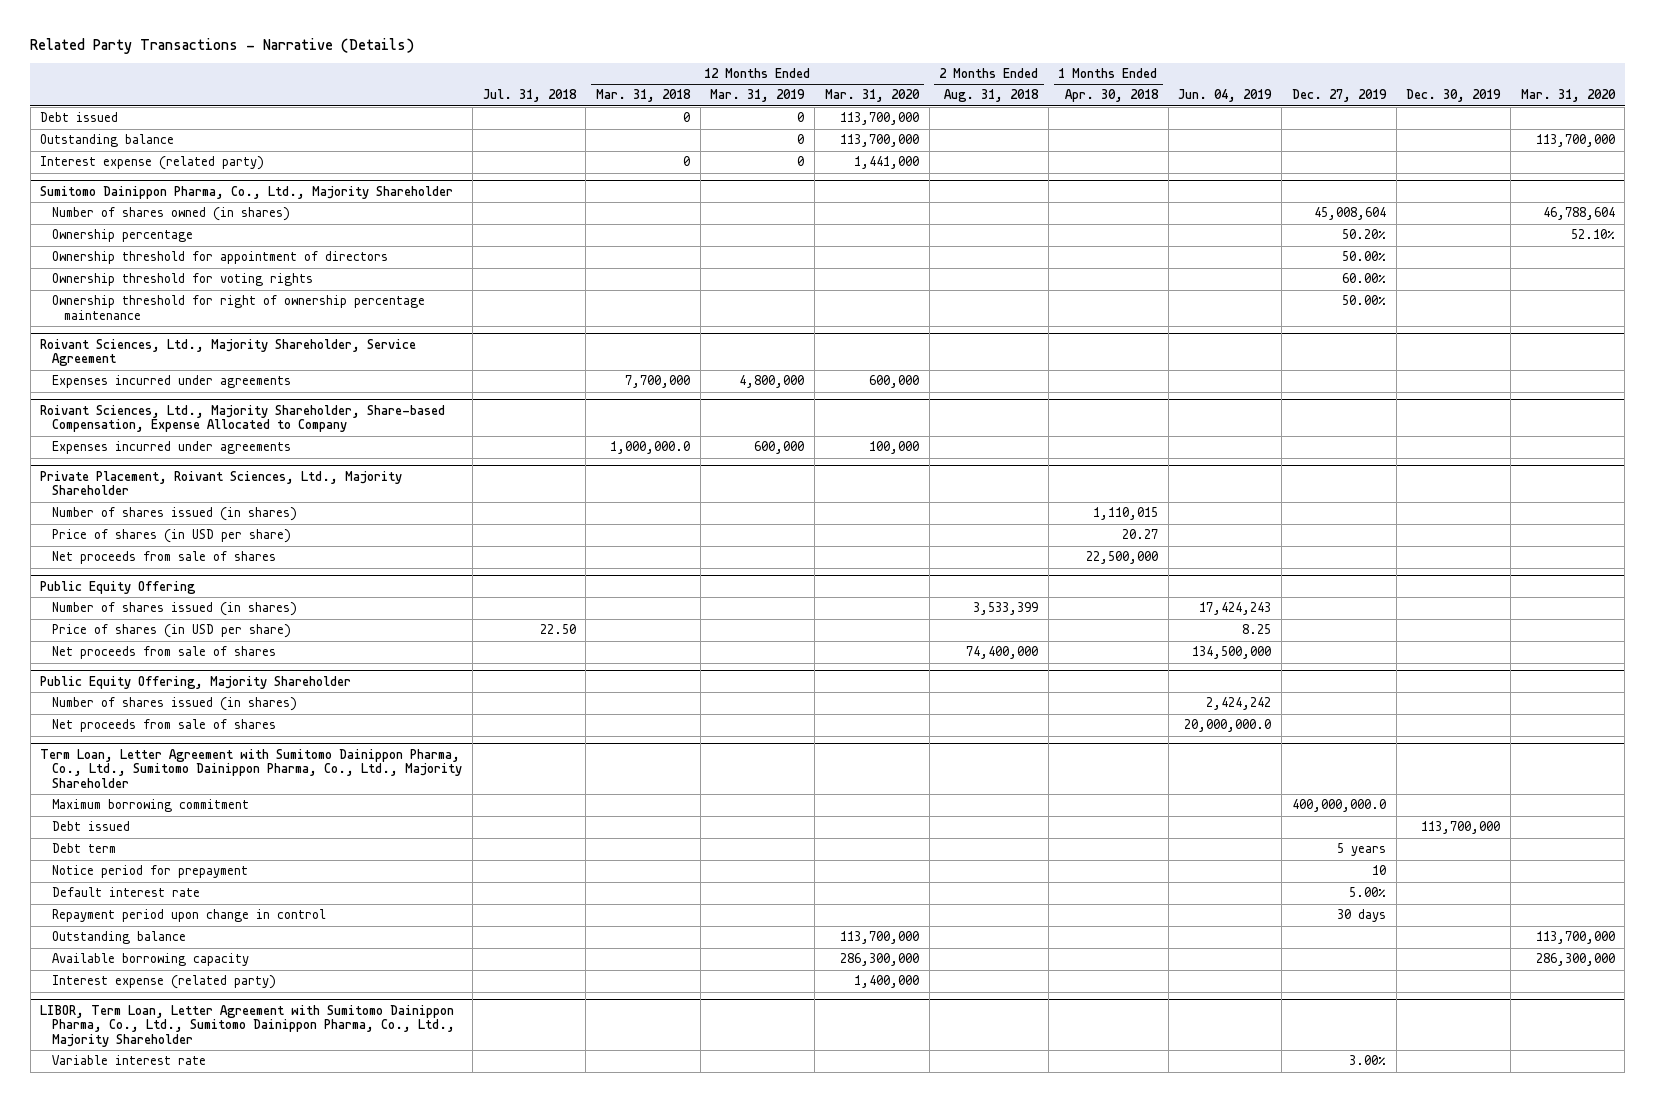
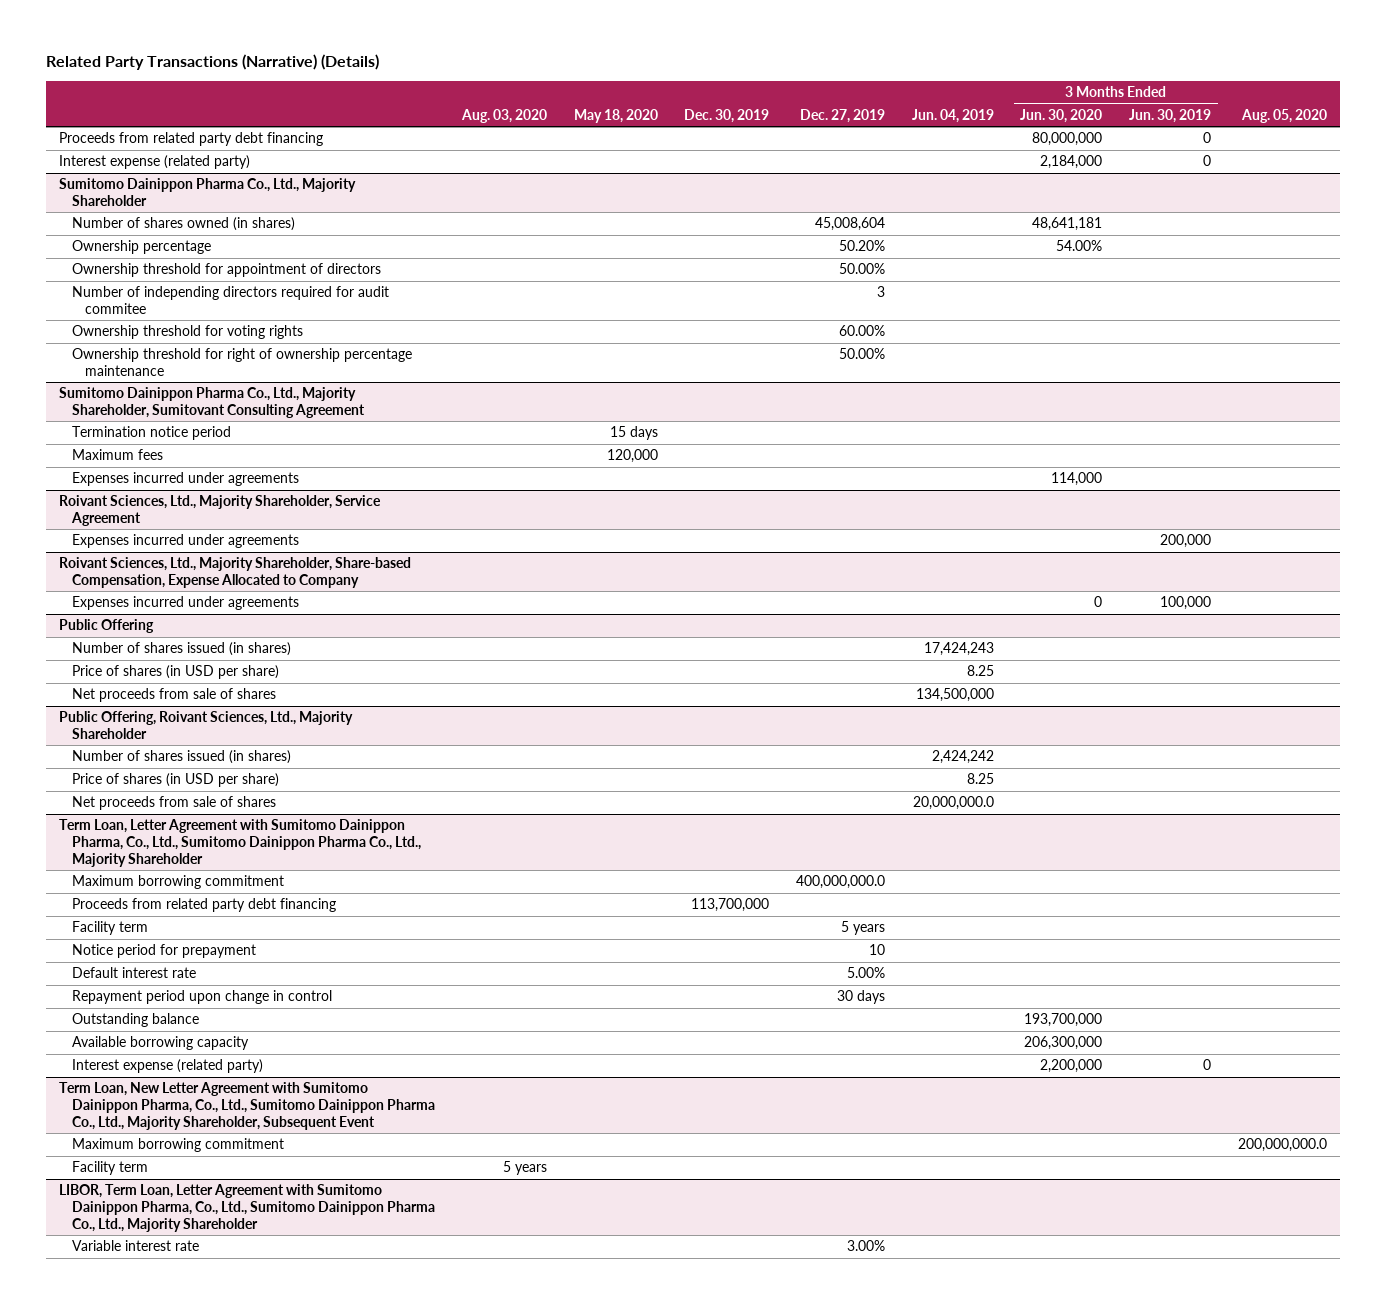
- Related Party Transactions - Narrative (Details)
+ Related Party Transactions (Narrative) (Details)
- | Jul. 31, 2018 | 12 Months Ended Mar. 31, 2018 | 12 Months Ended Mar. 31, 2019 | 12 Months Ended Mar. 31, 2020 | 2 Months Ended Aug. 31, 2018 | 1 Months Ended Apr. 30, 2018 | Jun. 04, 2019 | Dec. 27, 2019 | Dec. 30, 2019 | Mar. 31, 2020
+ | Aug. 03, 2020 | May 18, 2020 | Dec. 30, 2019 | Dec. 27, 2019 | Jun. 04, 2019 | 3 Months Ended Jun. 30, 2020 | 3 Months Ended Jun. 30, 2019 | Aug. 05, 2020
- Debt issued | | 0 | 0 | 113,700,000 | | | | | |
- Outstanding balance | | | 0 | 113,700,000 | | | | | | 113,700,000
+ Proceeds from related party debt financing | | | | | | 80,000,000 | 0 |
- Sumitomo Dainippon Pharma, Co., Ltd., Majority Shareholder
+ Sumitomo Dainippon Pharma Co., Ltd., Majority Shareholder
+ Number of independing directors required for audit commitee | | | | 3 | | | |
+ Sumitomo Dainippon Pharma Co., Ltd., Majority Shareholder, Sumitovant Consulting Agreement
+ Termination notice period | | 15 days | | | | | |
+ Maximum fees | | 120,000 | | | | | |
+ Expenses incurred under agreements | | | | | | 114,000 | |
- Private Placement, Roivant Sciences, Ltd., Majority Shareholder
- Number of shares issued (in shares) | | | | | | 1,110,015 | | | |
- Price of shares (in USD per share) | | | | | | 20.27 | | | |
- Net proceeds from sale of shares | | | | | | 22,500,000 | | | |
- Public Equity Offering
+ Public Offering
- Public Equity Offering, Majority Shareholder
+ Public Offering, Roivant Sciences, Ltd., Majority Shareholder
+ Price of shares (in USD per share) | | | | | 8.25 | | |
- Term Loan, Letter Agreement with Sumitomo Dainippon Pharma, Co., Ltd., Sumitomo Dainippon Pharma, Co., Ltd., Majority Shareholder
+ Term Loan, Letter Agreement with Sumitomo Dainippon Pharma, Co., Ltd., Sumitomo Dainippon Pharma Co., Ltd., Majority Shareholder
- Debt issued | | | | | | | | | 113,700,000 |
- Debt term | | | | | | | | 5 years | |
+ Proceeds from related party debt financing | | | 113,700,000 | | | | |
+ Facility term | | | | 5 years | | | |
- LIBOR, Term Loan, Letter Agreement with Sumitomo Dainippon Pharma, Co., Ltd., Sumitomo Dainippon Pharma, Co., Ltd., Majority Shareholder
+ Term Loan, New Letter Agreement with Sumitomo Dainippon Pharma, Co., Ltd., Sumitomo Dainippon Pharma Co., Ltd., Majority Shareholder, Subsequent Event
+ Maximum borrowing commitment | | | | | | | | 200,000,000.0
+ Facility term | 5 years | | | | | | |
+ LIBOR, Term Loan, Letter Agreement with Sumitomo Dainippon Pharma, Co., Ltd., Sumitomo Dainippon Pharma Co., Ltd., Majority Shareholder

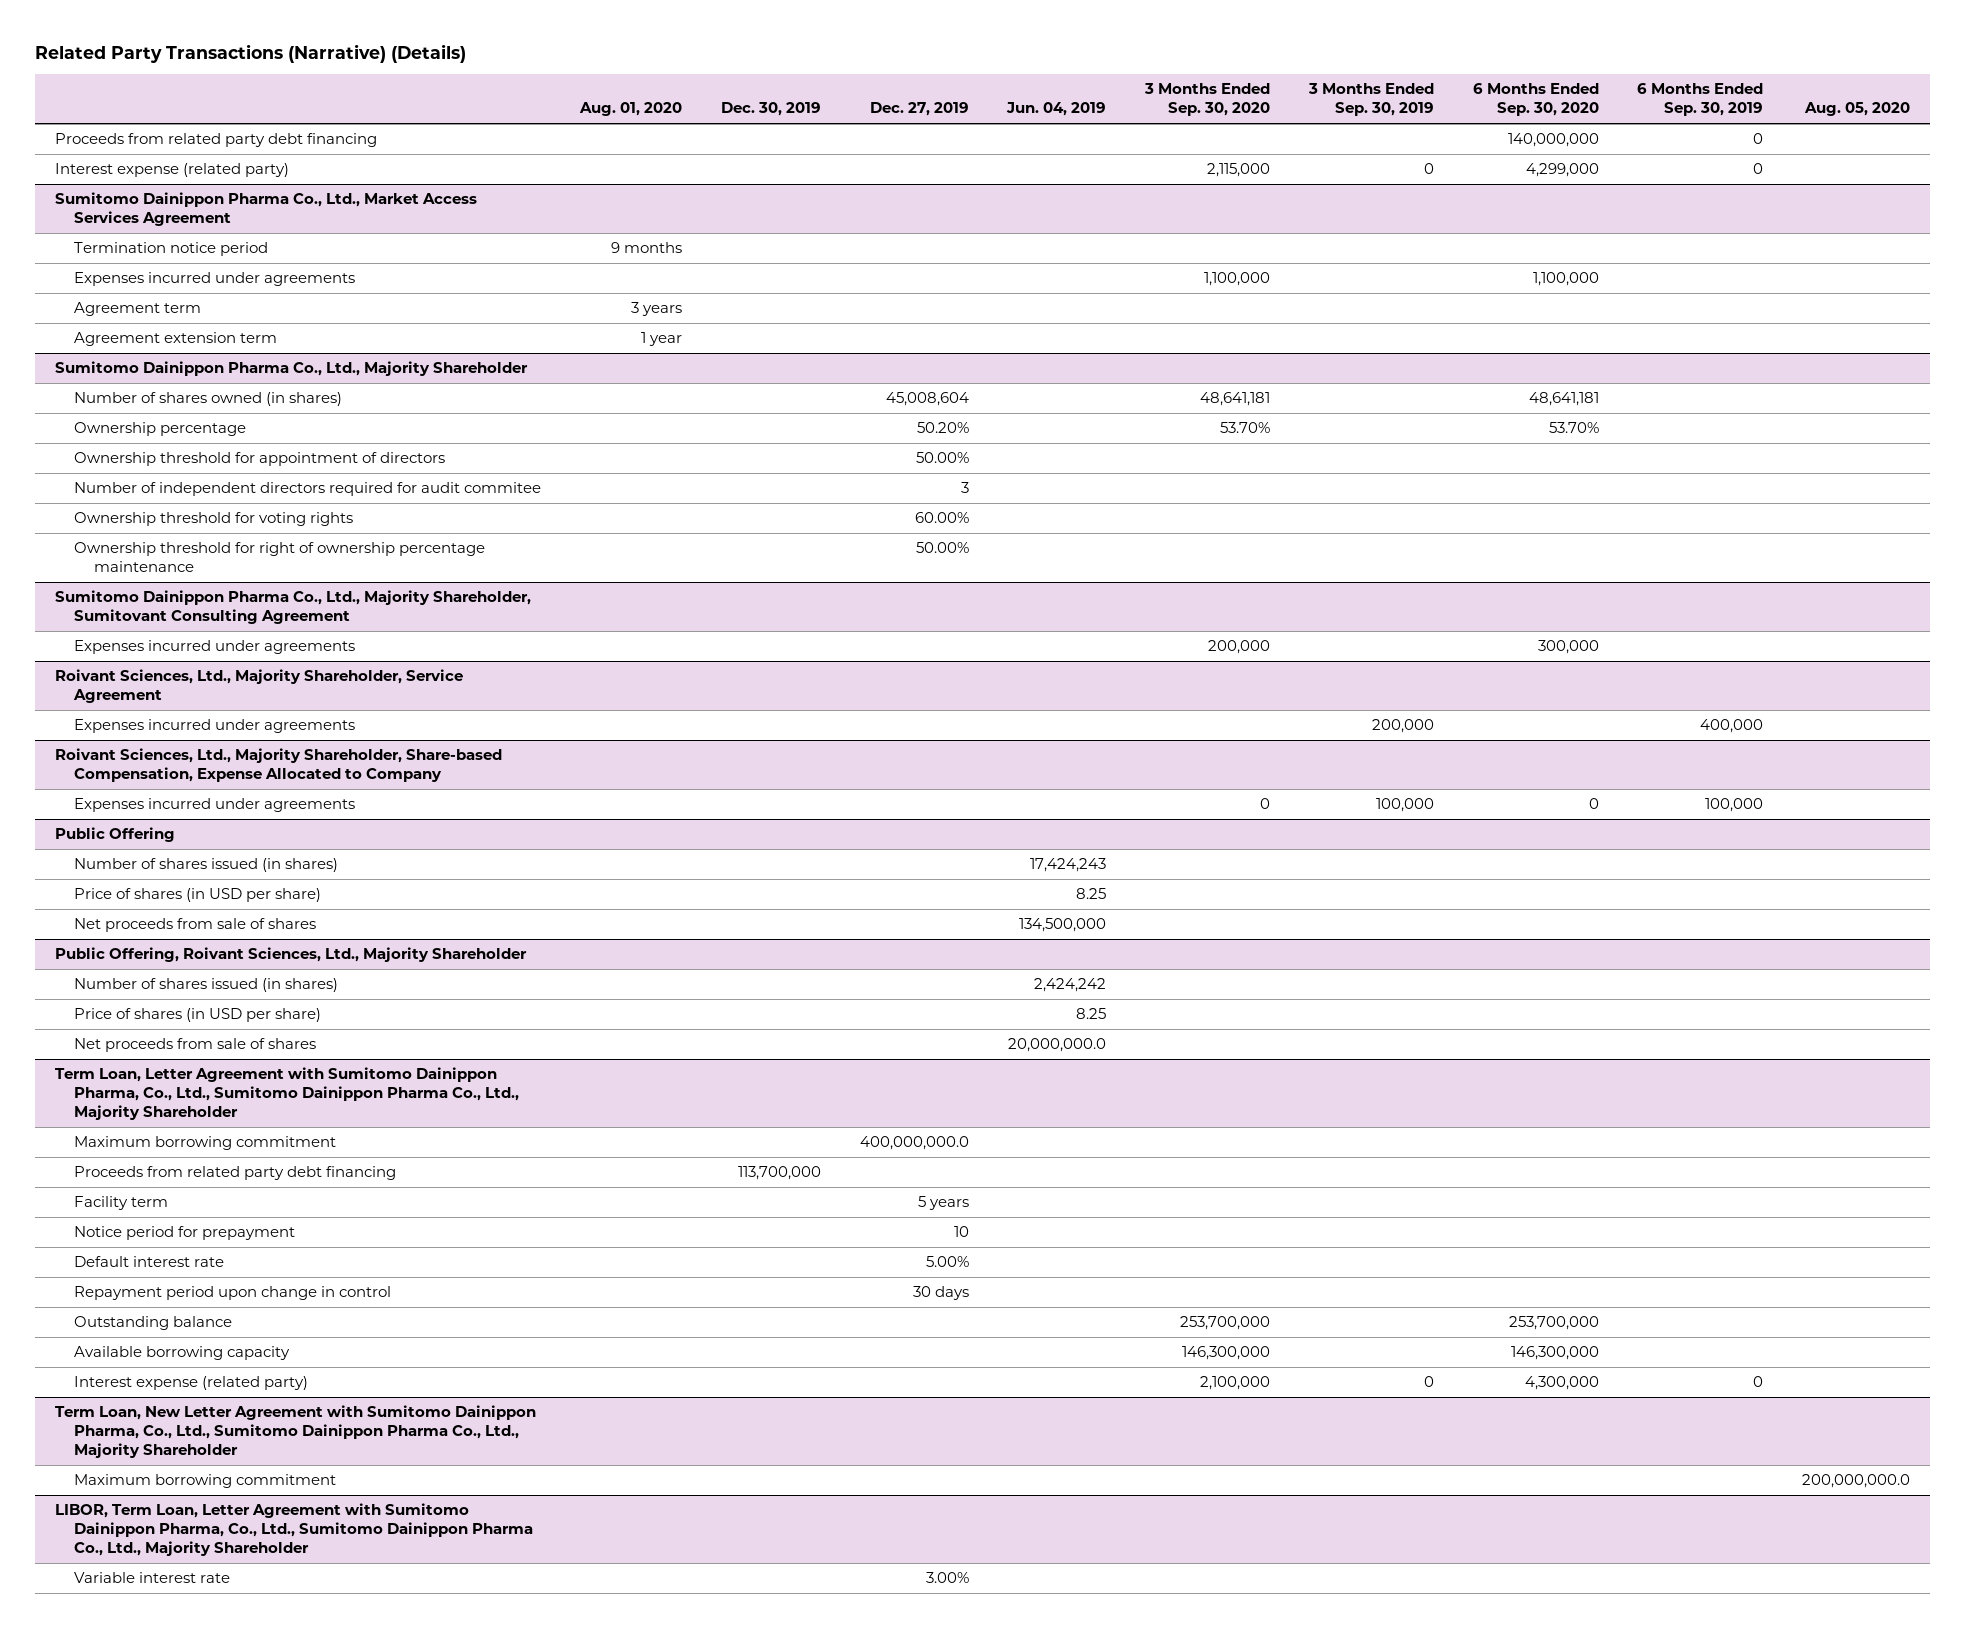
- | Aug. 03, 2020 | May 18, 2020 | Dec. 30, 2019 | Dec. 27, 2019 | Jun. 04, 2019 | 3 Months Ended Jun. 30, 2020 | 3 Months Ended Jun. 30, 2019 | Aug. 05, 2020
+ | Aug. 01, 2020 | Dec. 30, 2019 | Dec. 27, 2019 | Jun. 04, 2019 | 3 Months Ended Sep. 30, 2020 | 3 Months Ended Sep. 30, 2019 | 6 Months Ended Sep. 30, 2020 | 6 Months Ended Sep. 30, 2019 | Aug. 05, 2020
+ Sumitomo Dainippon Pharma Co., Ltd., Market Access Services Agreement
+ Termination notice period | 9 months | | | | | | | |
+ Expenses incurred under agreements | | | | | 1,100,000 | | 1,100,000 | |
+ Agreement term | 3 years | | | | | | | |
+ Agreement extension term | 1 year | | | | | | | |
@ Sumitomo Dainippon Pharma Co., Ltd., Majority Shareholder
- Number of independing directors required for audit commitee | | | | 3 | | | |
+ Number of independent directors required for audit commitee | | | 3 | | | | | |
@ Sumitomo Dainippon Pharma Co., Ltd., Majority Shareholder, Sumitovant Consulting Agreement
- Termination notice period | | 15 days | | | | | |
- Maximum fees | | 120,000 | | | | | |
- Term Loan, New Letter Agreement with Sumitomo Dainippon Pharma, Co., Ltd., Sumitomo Dainippon Pharma Co., Ltd., Majority Shareholder, Subsequent Event
+ Term Loan, New Letter Agreement with Sumitomo Dainippon Pharma, Co., Ltd., Sumitomo Dainippon Pharma Co., Ltd., Majority Shareholder
- Facility term | 5 years | | | | | | |

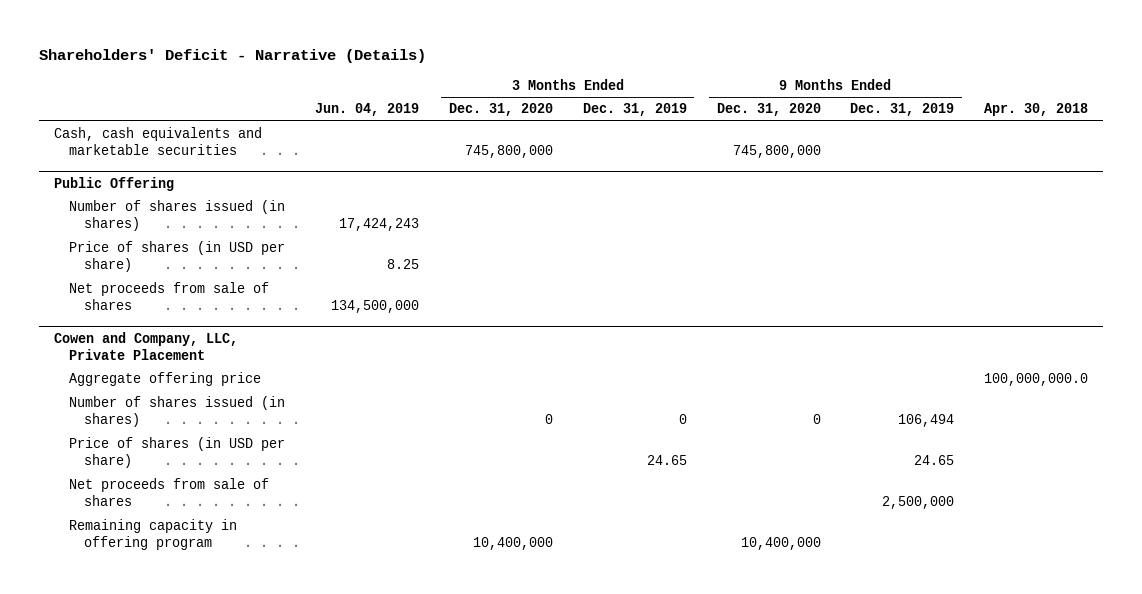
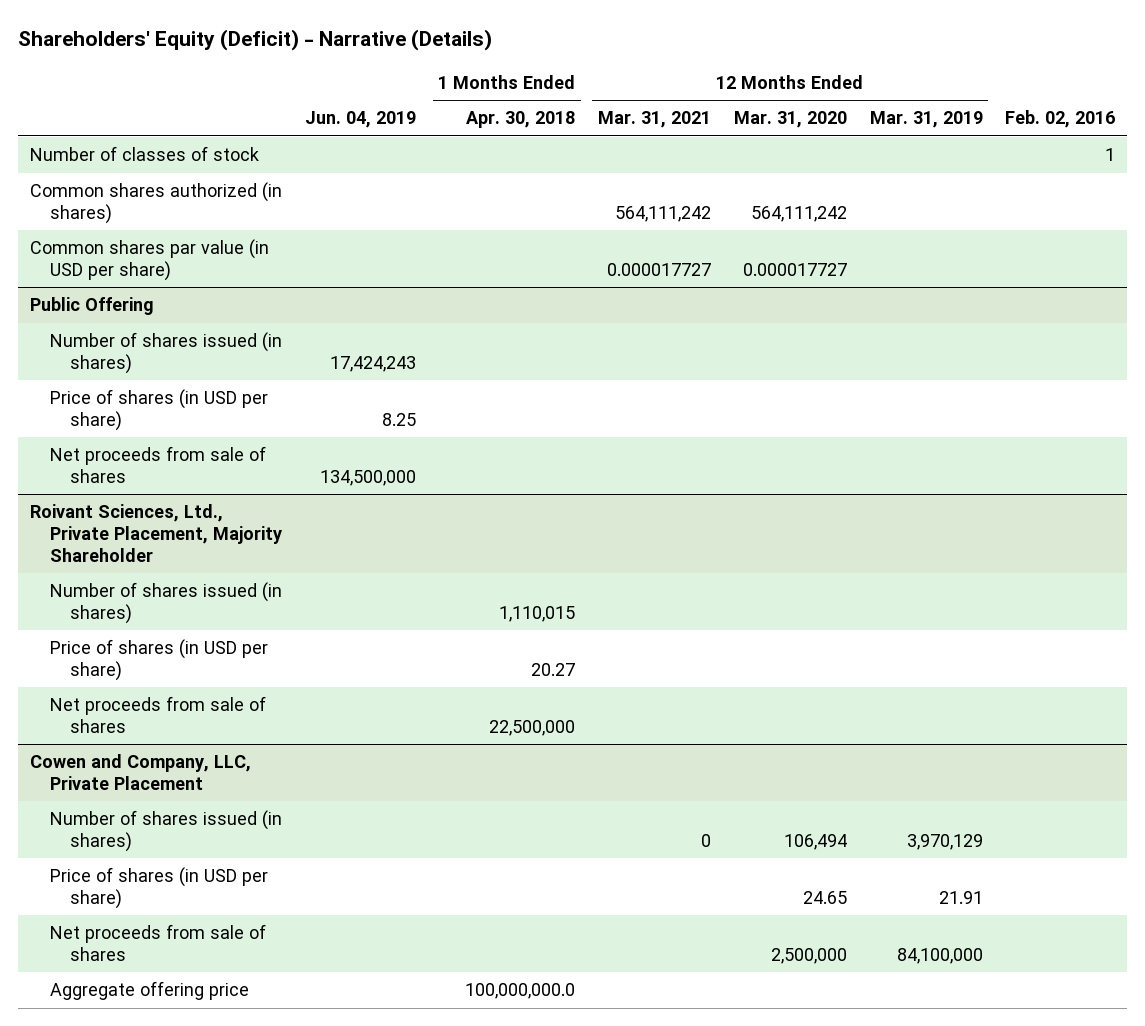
- Shareholders' Deficit - Narrative (Details)
+ Shareholders' Equity (Deficit) - Narrative (Details)
- | Jun. 04, 2019 | 3 Months Ended Dec. 31, 2020 | 3 Months Ended Dec. 31, 2019 | 9 Months Ended Dec. 31, 2020 | 9 Months Ended Dec. 31, 2019 | Apr. 30, 2018
+ | Jun. 04, 2019 | 1 Months Ended Apr. 30, 2018 | 12 Months Ended Mar. 31, 2021 | 12 Months Ended Mar. 31, 2020 | 12 Months Ended Mar. 31, 2019 | Feb. 02, 2016
- Cash, cash equivalents and marketable securities | | 745,800,000 | | 745,800,000 | |
+ Number of classes of stock | | | | | | 1
+ Common shares authorized (in shares) | | | 564,111,242 | 564,111,242 | |
+ Common shares par value (in USD per share) | | | 0.000017727 | 0.000017727 | |
+ Roivant Sciences, Ltd., Private Placement, Majority Shareholder
+ Number of shares issued (in shares) | | 1,110,015 | | | |
+ Price of shares (in USD per share) | | 20.27 | | | |
+ Net proceeds from sale of shares | | 22,500,000 | | | |
@ Cowen and Company, LLC, Private Placement
- Remaining capacity in offering program | | 10,400,000 | | 10,400,000 | |
moved down: Aggregate offering price | | 100,000,000.0 | | | |

